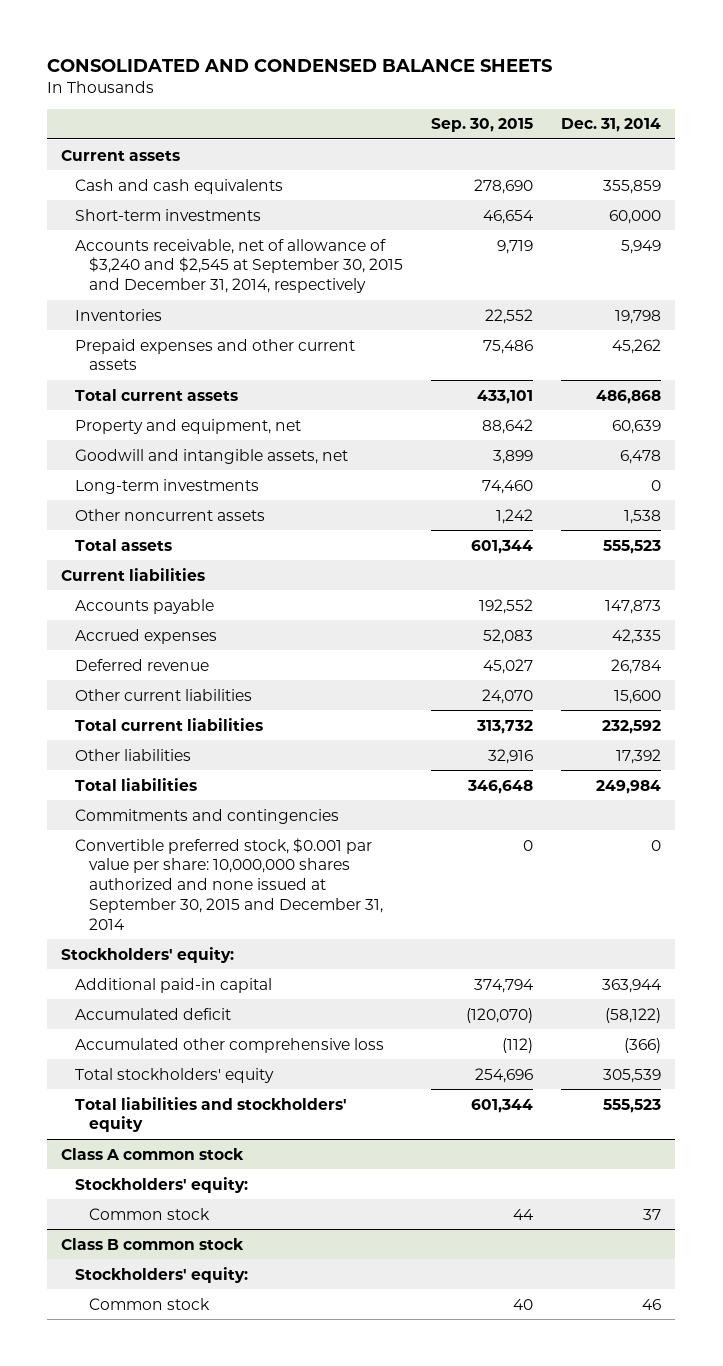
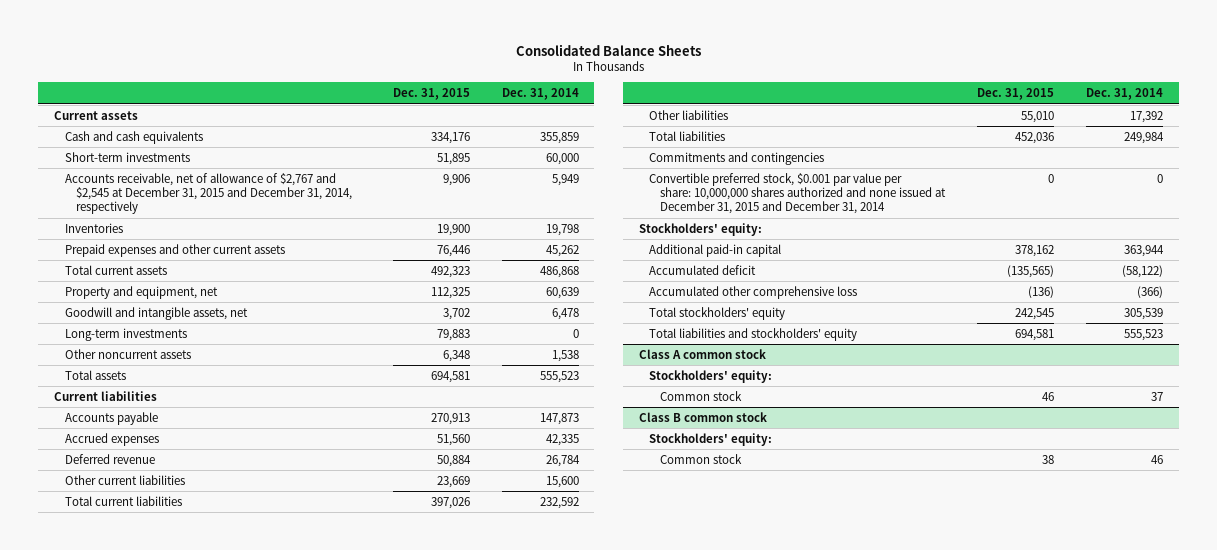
- CONSOLIDATED AND CONDENSED BALANCE SHEETS
+ Consolidated Balance Sheets
- | Sep. 30, 2015 | Dec. 31, 2014
+ | Dec. 31, 2015 | Dec. 31, 2014
- Accounts receivable, net of allowance of $3,240 and $2,545 at September 30, 2015 and December 31, 2014, respectively | 9,719 | 5,949
+ Accounts receivable, net of allowance of $2,767 and $2,545 at December 31, 2015 and December 31, 2014, respectively | 9,906 | 5,949
- Convertible preferred stock, $0.001 par value per share: 10,000,000 shares authorized and none issued at September 30, 2015 and December 31, 2014 | 0 | 0
+ Convertible preferred stock, $0.001 par value per share: 10,000,000 shares authorized and none issued at December 31, 2015 and December 31, 2014 | 0 | 0

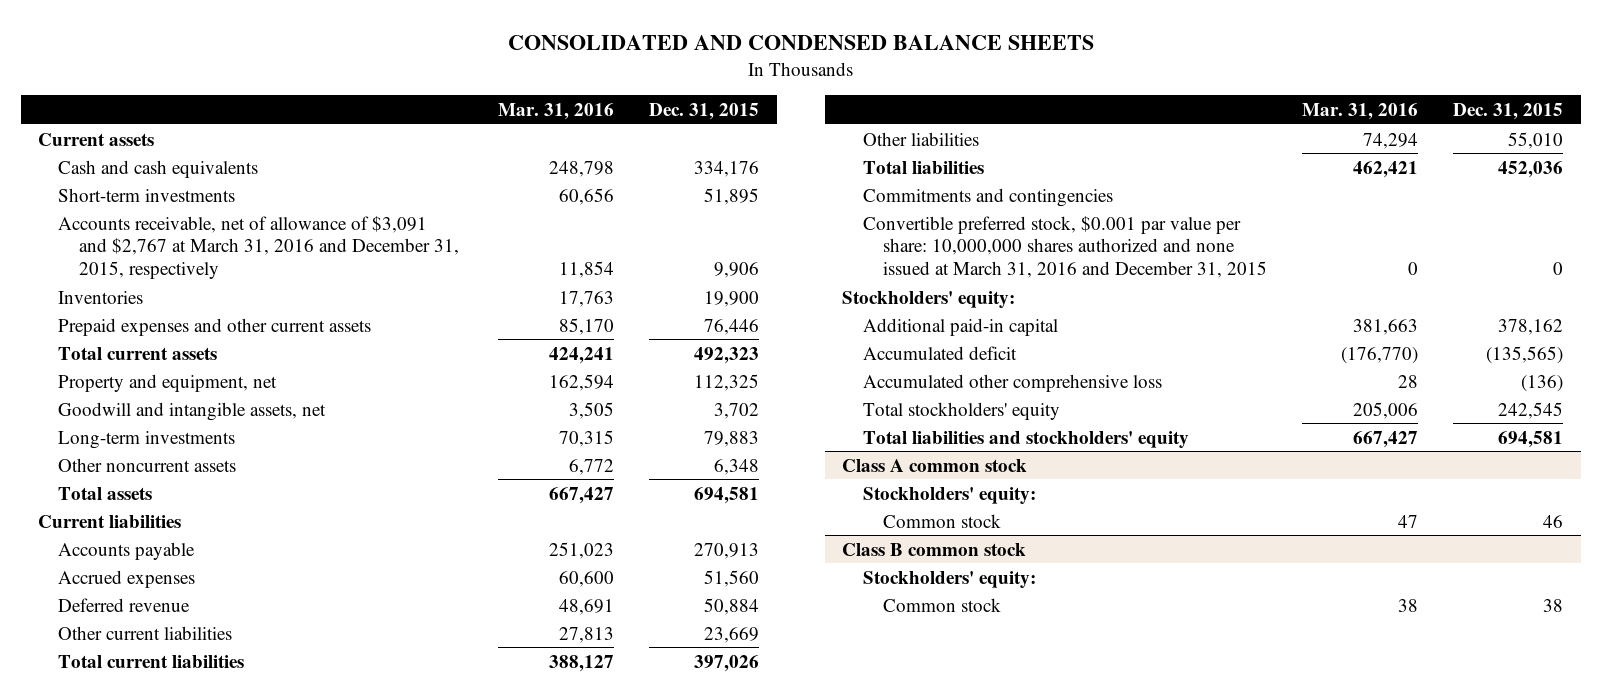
- Consolidated Balance Sheets
+ CONSOLIDATED AND CONDENSED BALANCE SHEETS
- | Dec. 31, 2015 | Dec. 31, 2014
+ | Mar. 31, 2016 | Dec. 31, 2015
- Accounts receivable, net of allowance of $2,767 and $2,545 at December 31, 2015 and December 31, 2014, respectively | 9,906 | 5,949
+ Accounts receivable, net of allowance of $3,091 and $2,767 at March 31, 2016 and December 31, 2015, respectively | 11,854 | 9,906
- Convertible preferred stock, $0.001 par value per share: 10,000,000 shares authorized and none issued at December 31, 2015 and December 31, 2014 | 0 | 0
+ Convertible preferred stock, $0.001 par value per share: 10,000,000 shares authorized and none issued at March 31, 2016 and December 31, 2015 | 0 | 0

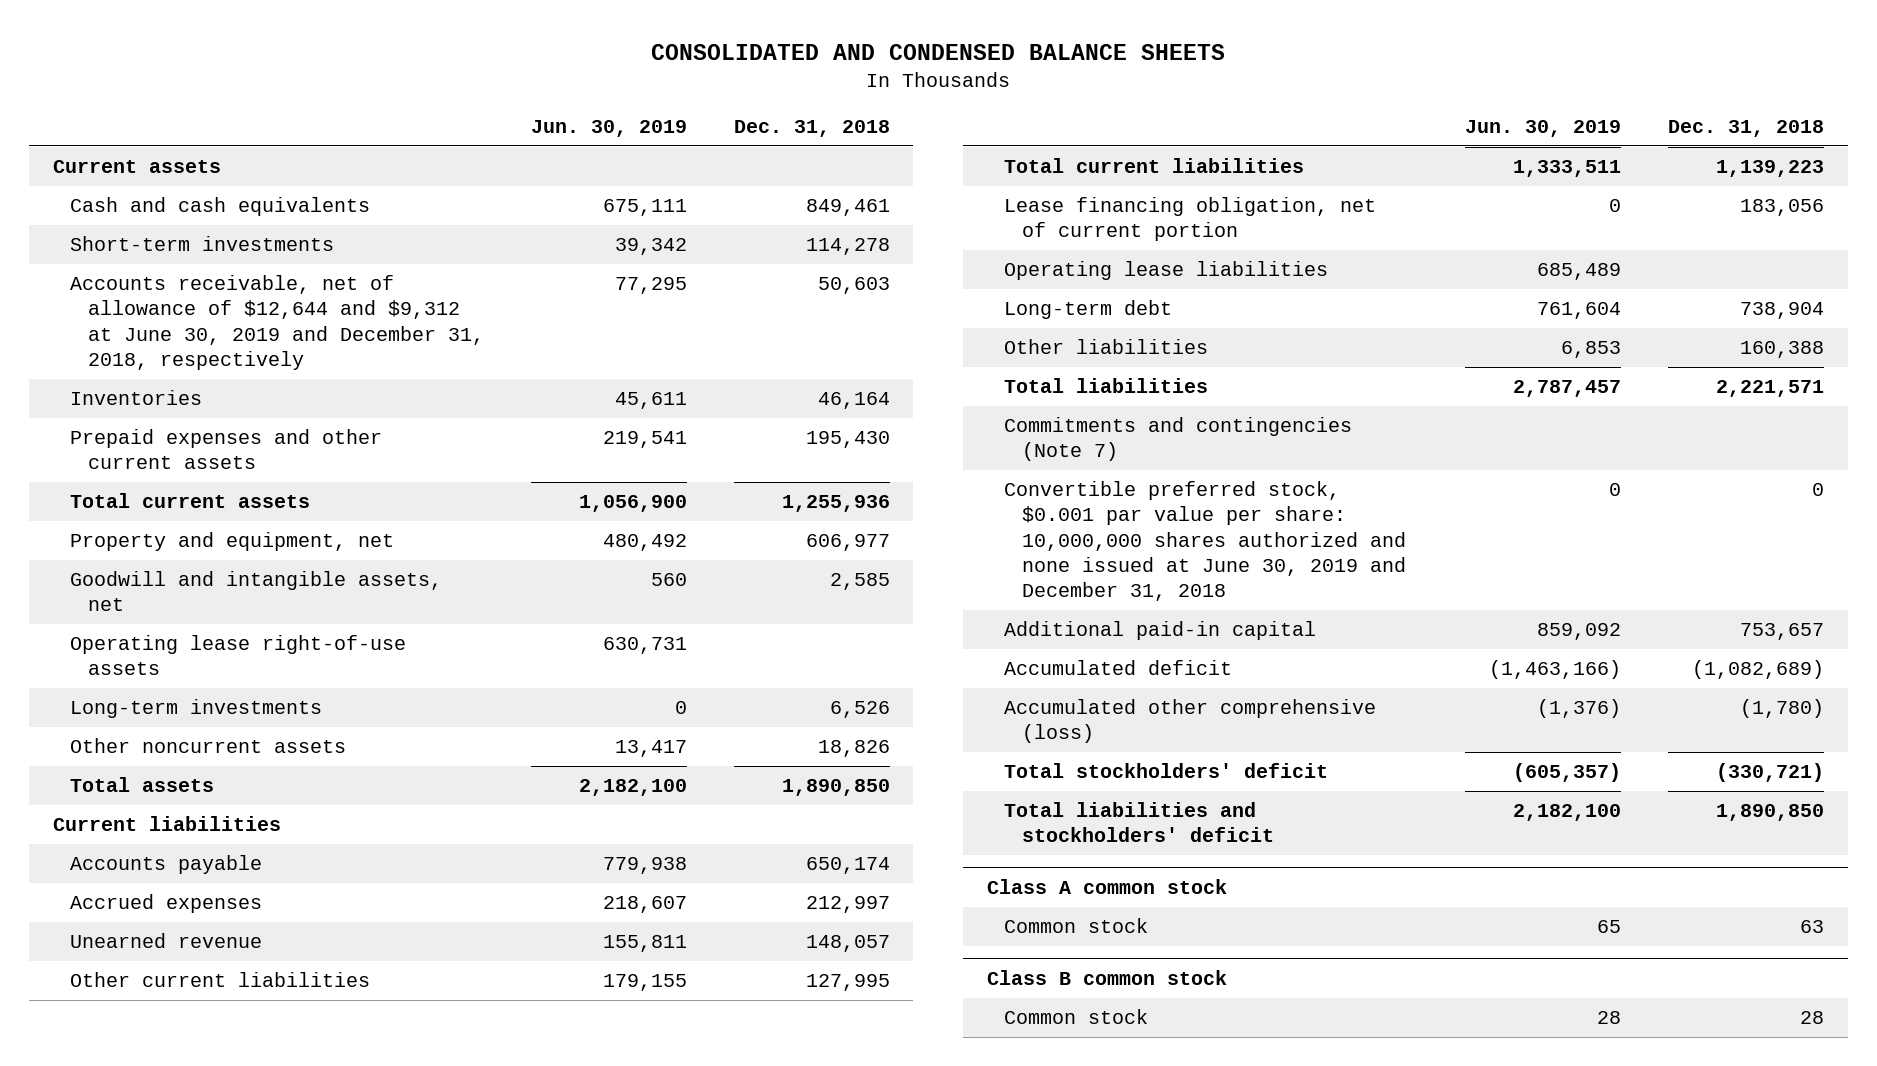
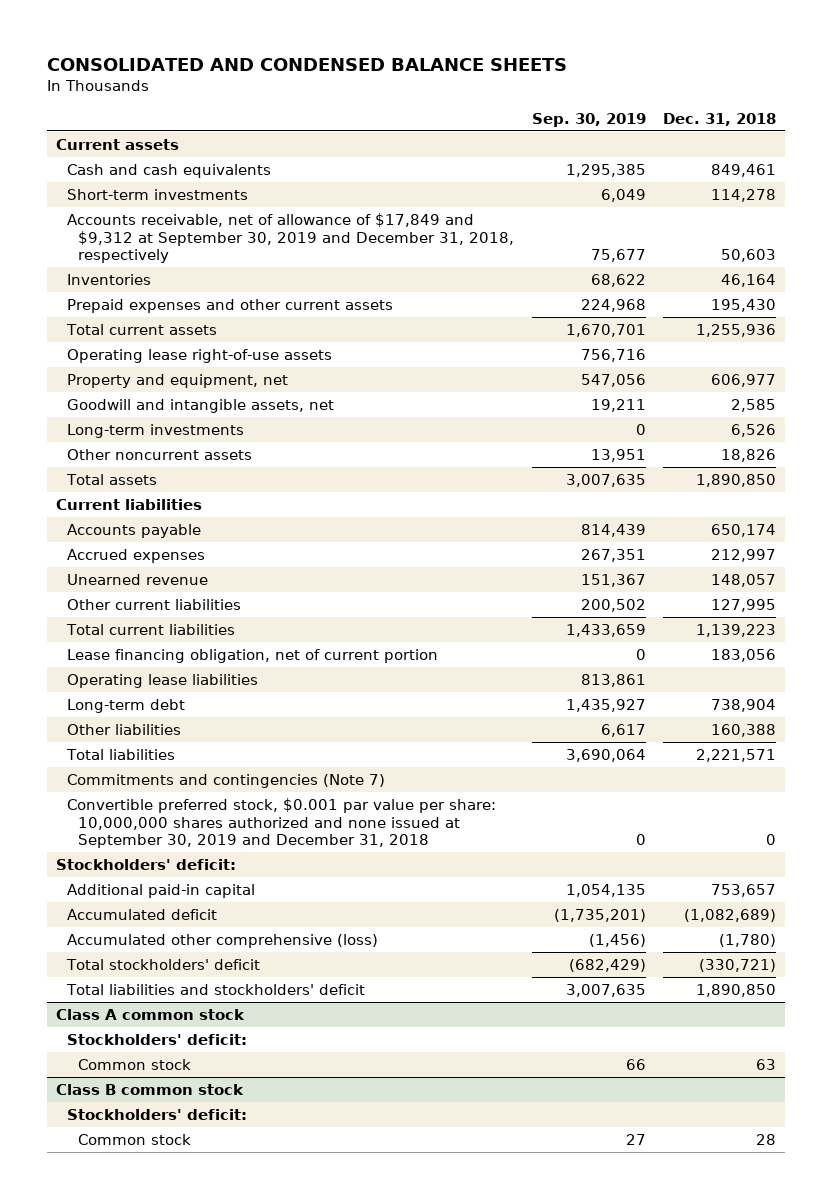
- | Jun. 30, 2019 | Dec. 31, 2018
+ | Sep. 30, 2019 | Dec. 31, 2018
- Accounts receivable, net of allowance of $12,644 and $9,312 at June 30, 2019 and December 31, 2018, respectively | 77,295 | 50,603
+ Accounts receivable, net of allowance of $17,849 and $9,312 at September 30, 2019 and December 31, 2018, respectively | 75,677 | 50,603
moved up: Operating lease right-of-use assets | 756,716 |
- Convertible preferred stock, $0.001 par value per share: 10,000,000 shares authorized and none issued at June 30, 2019 and December 31, 2018 | 0 | 0
+ Convertible preferred stock, $0.001 par value per share: 10,000,000 shares authorized and none issued at September 30, 2019 and December 31, 2018 | 0 | 0
+ Stockholders' deficit:
@ Class A common stock
+ Stockholders' deficit:
@ Class B common stock
+ Stockholders' deficit:

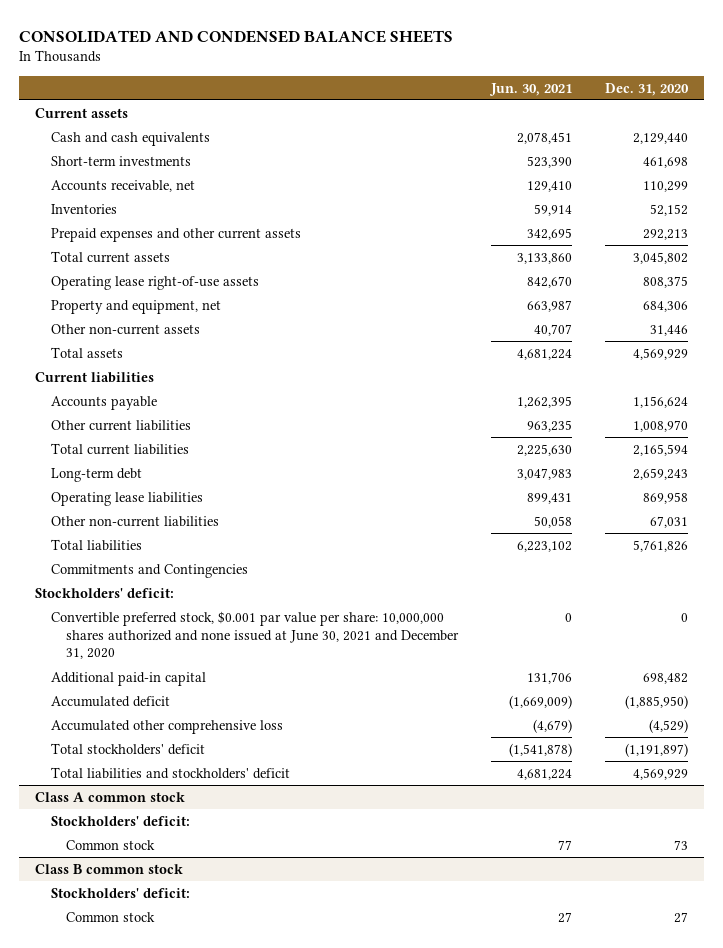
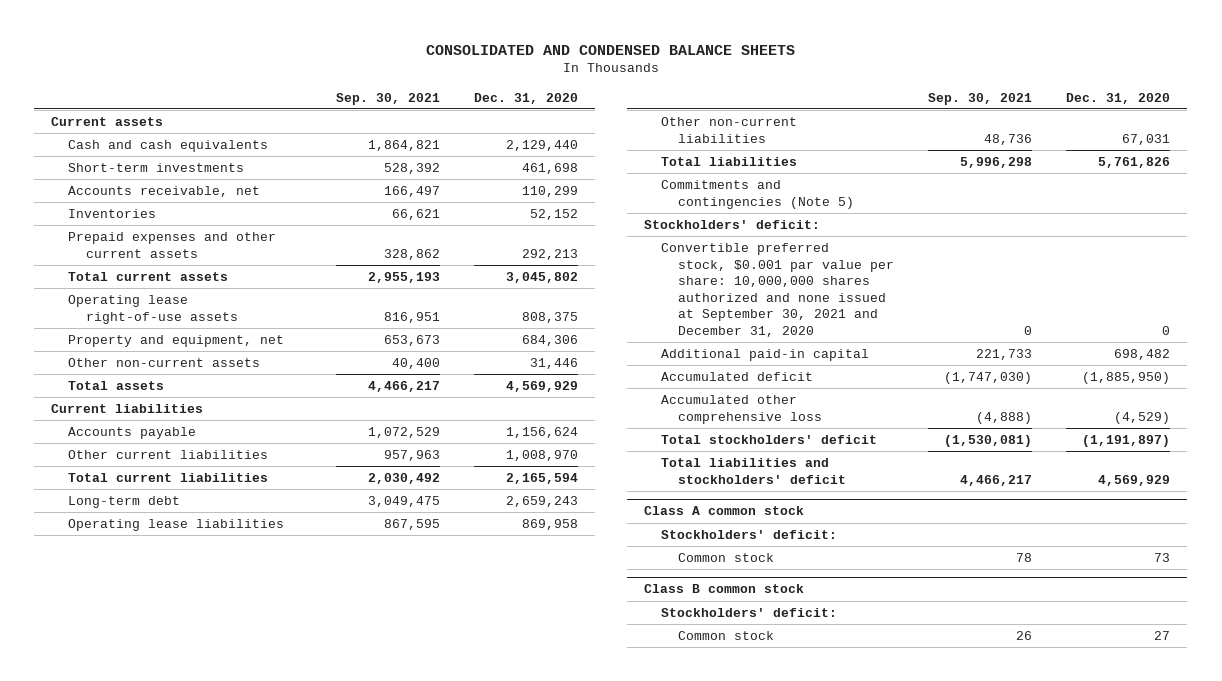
- | Jun. 30, 2021 | Dec. 31, 2020
+ | Sep. 30, 2021 | Dec. 31, 2020
- Commitments and Contingencies
+ Commitments and contingencies (Note 5)
- Convertible preferred stock, $0.001 par value per share: 10,000,000 shares authorized and none issued at June 30, 2021 and December 31, 2020 | 0 | 0
+ Convertible preferred stock, $0.001 par value per share: 10,000,000 shares authorized and none issued at September 30, 2021 and December 31, 2020 | 0 | 0

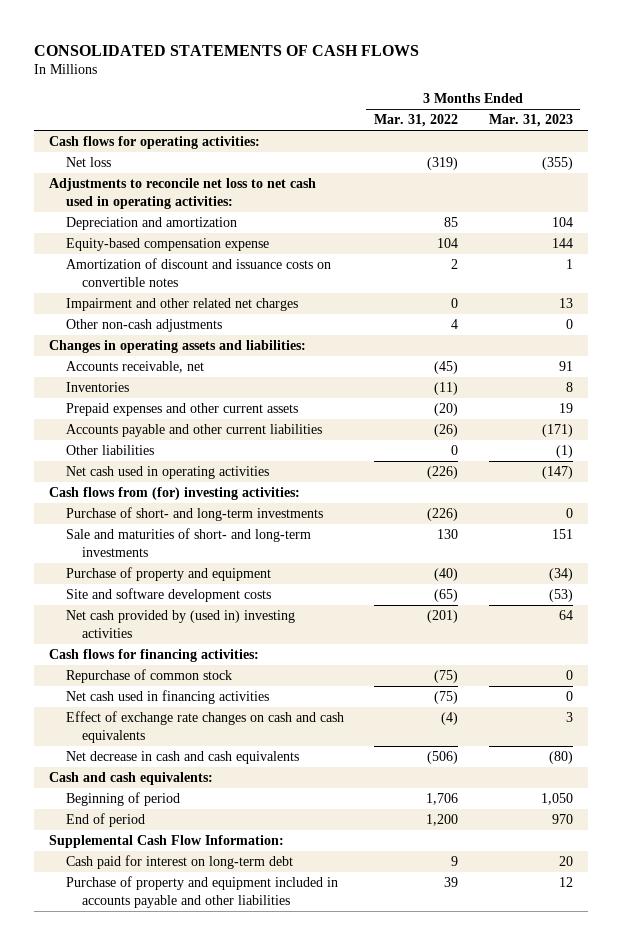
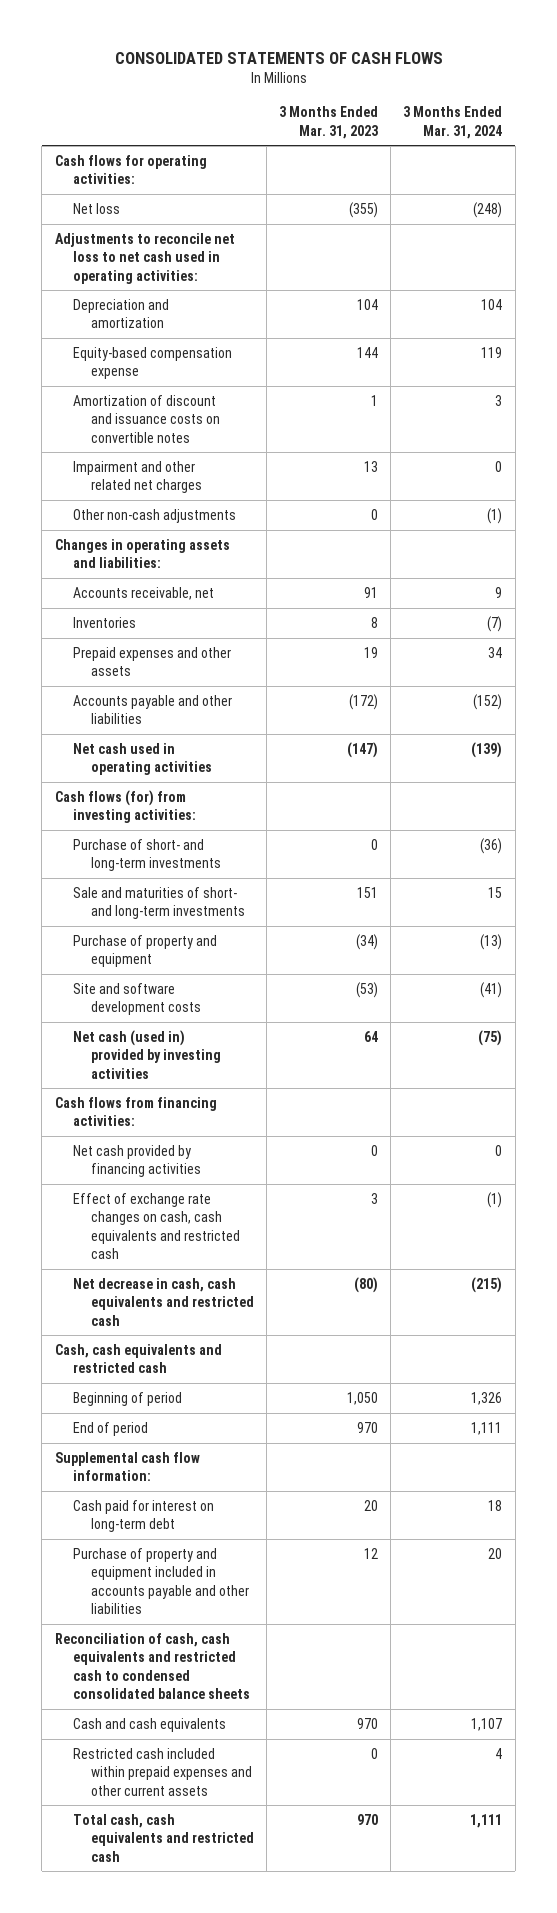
- | 3 Months Ended Mar. 31, 2022 | 3 Months Ended Mar. 31, 2023
+ | 3 Months Ended Mar. 31, 2023 | 3 Months Ended Mar. 31, 2024
- Prepaid expenses and other current assets | (20) | 19
- Accounts payable and other current liabilities | (26) | (171)
- Other liabilities | 0 | (1)
+ Prepaid expenses and other assets | 19 | 34
+ Accounts payable and other liabilities | (172) | (152)
- Cash flows from (for) investing activities:
+ Cash flows (for) from investing activities:
- Net cash provided by (used in) investing activities | (201) | 64
- Cash flows for financing activities:
- Repurchase of common stock | (75) | 0
- Net cash used in financing activities | (75) | 0
- Effect of exchange rate changes on cash and cash equivalents | (4) | 3
- Net decrease in cash and cash equivalents | (506) | (80)
- Cash and cash equivalents:
+ Net cash (used in) provided by investing activities | 64 | (75)
+ Cash flows from financing activities:
+ Net cash provided by financing activities | 0 | 0
+ Effect of exchange rate changes on cash, cash equivalents and restricted cash | 3 | (1)
+ Net decrease in cash, cash equivalents and restricted cash | (80) | (215)
+ Cash, cash equivalents and restricted cash
- Supplemental Cash Flow Information:
+ Supplemental cash flow information:
+ Reconciliation of cash, cash equivalents and restricted cash to condensed consolidated balance sheets
+ Cash and cash equivalents | 970 | 1,107
+ Restricted cash included within prepaid expenses and other current assets | 0 | 4
+ Total cash, cash equivalents and restricted cash | 970 | 1,111

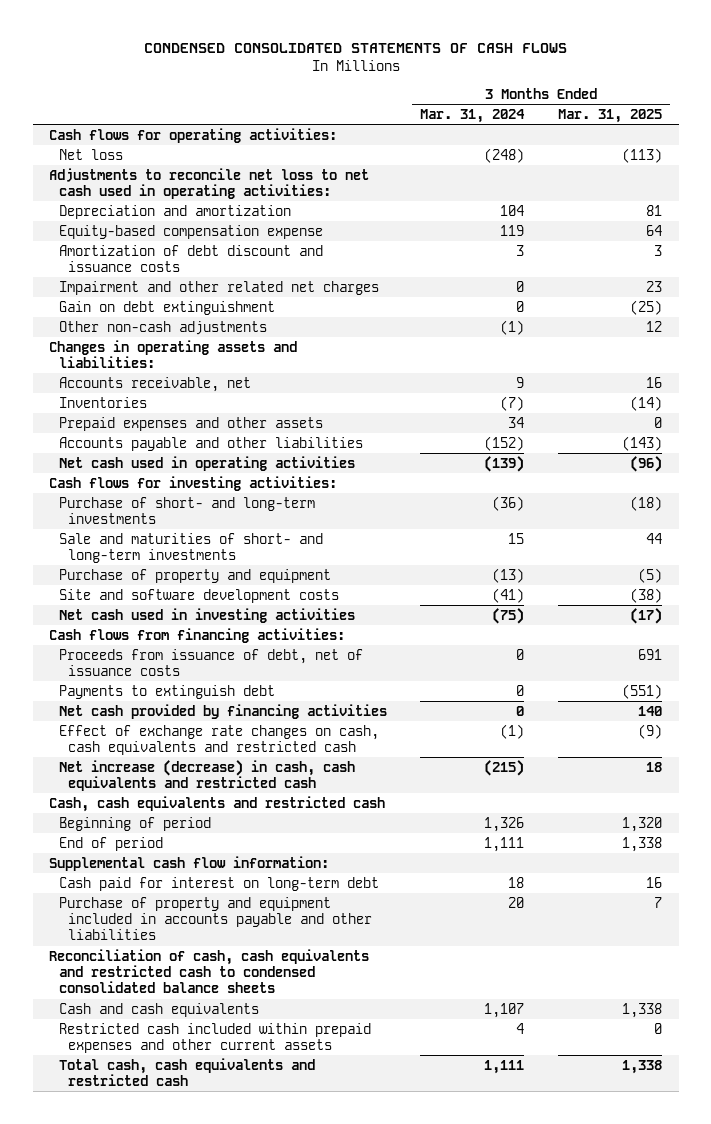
- CONSOLIDATED STATEMENTS OF CASH FLOWS
+ CONDENSED CONSOLIDATED STATEMENTS OF CASH FLOWS
- | 3 Months Ended Mar. 31, 2023 | 3 Months Ended Mar. 31, 2024
+ | 3 Months Ended Mar. 31, 2024 | 3 Months Ended Mar. 31, 2025
- Amortization of discount and issuance costs on convertible notes | 1 | 3
+ Amortization of debt discount and issuance costs | 3 | 3
+ Gain on debt extinguishment | 0 | (25)
- Cash flows (for) from investing activities:
+ Cash flows for investing activities:
- Net cash (used in) provided by investing activities | 64 | (75)
+ Net cash used in investing activities | (75) | (17)
+ Proceeds from issuance of debt, net of issuance costs | 0 | 691
+ Payments to extinguish debt | 0 | (551)
- Net decrease in cash, cash equivalents and restricted cash | (80) | (215)
+ Net increase (decrease) in cash, cash equivalents and restricted cash | (215) | 18

